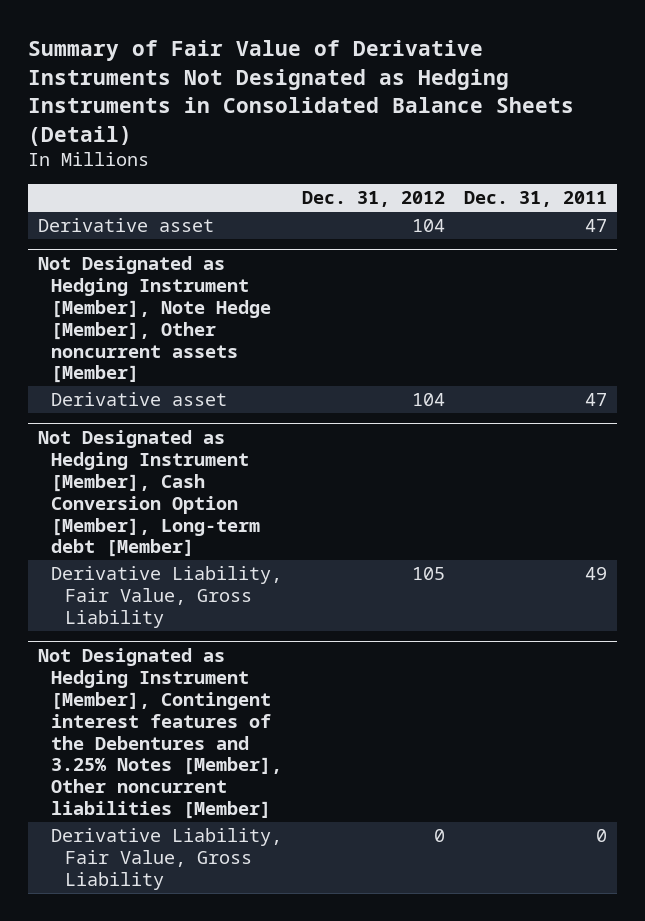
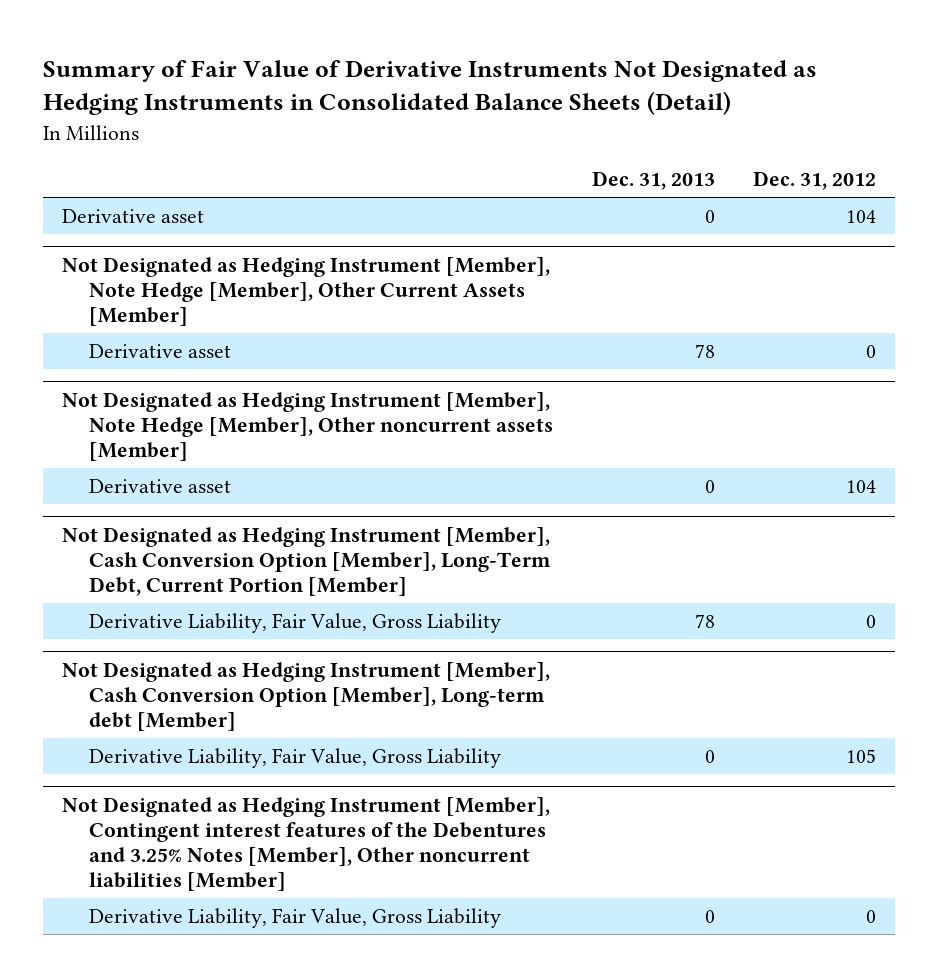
- | Dec. 31, 2012 | Dec. 31, 2011
+ | Dec. 31, 2013 | Dec. 31, 2012
+ Not Designated as Hedging Instrument [Member], Note Hedge [Member], Other Current Assets [Member]
+ Derivative asset | 78 | 0
+ Not Designated as Hedging Instrument [Member], Cash Conversion Option [Member], Long-Term Debt, Current Portion [Member]
+ Derivative Liability, Fair Value, Gross Liability | 78 | 0

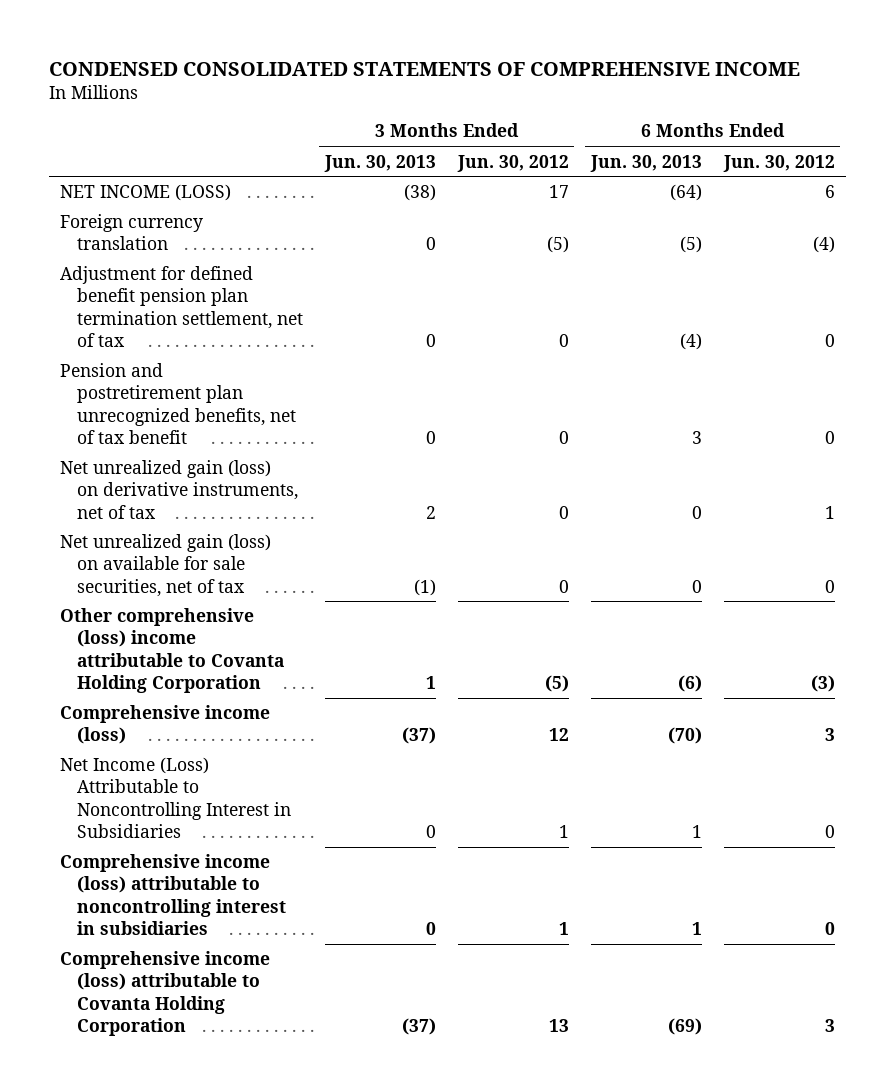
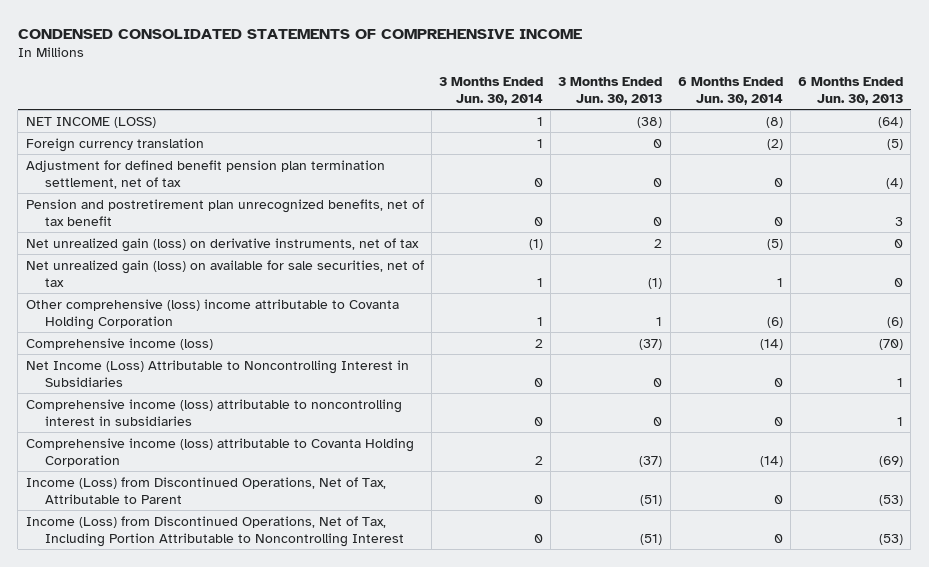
- | 3 Months Ended Jun. 30, 2013 | 3 Months Ended Jun. 30, 2012 | 6 Months Ended Jun. 30, 2013 | 6 Months Ended Jun. 30, 2012
+ | 3 Months Ended Jun. 30, 2014 | 3 Months Ended Jun. 30, 2013 | 6 Months Ended Jun. 30, 2014 | 6 Months Ended Jun. 30, 2013
+ Income (Loss) from Discontinued Operations, Net of Tax, Attributable to Parent | 0 | (51) | 0 | (53)
+ Income (Loss) from Discontinued Operations, Net of Tax, Including Portion Attributable to Noncontrolling Interest | 0 | (51) | 0 | (53)

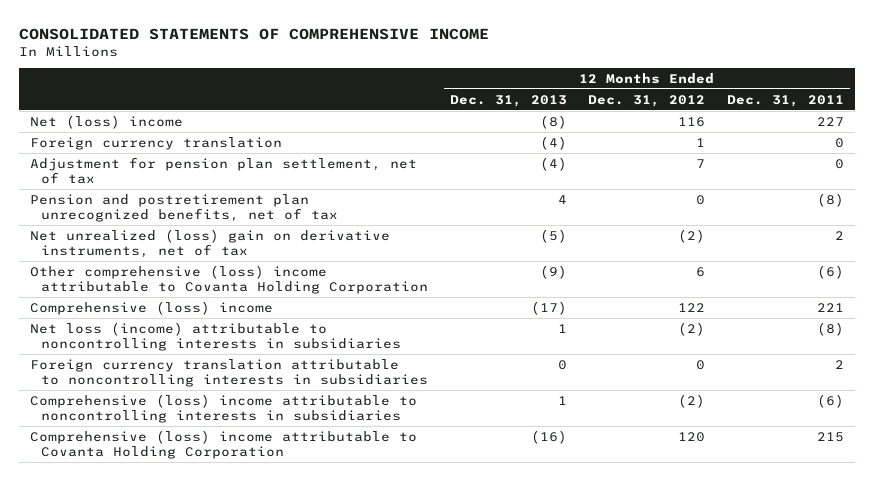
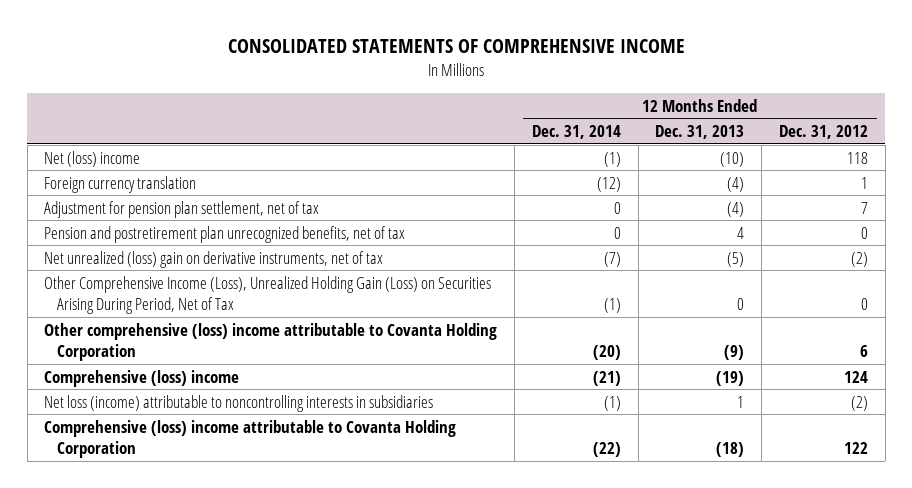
- | 12 Months Ended Dec. 31, 2013 | 12 Months Ended Dec. 31, 2012 | 12 Months Ended Dec. 31, 2011
+ | 12 Months Ended Dec. 31, 2014 | 12 Months Ended Dec. 31, 2013 | 12 Months Ended Dec. 31, 2012
- Net (loss) income | (8) | 116 | 227
+ Net (loss) income | (1) | (10) | 118
+ Other Comprehensive Income (Loss), Unrealized Holding Gain (Loss) on Securities Arising During Period, Net of Tax | (1) | 0 | 0
- Comprehensive (loss) income | (17) | 122 | 221
+ Comprehensive (loss) income | (21) | (19) | 124
- Foreign currency translation attributable to noncontrolling interests in subsidiaries | 0 | 0 | 2
- Comprehensive (loss) income attributable to noncontrolling interests in subsidiaries | 1 | (2) | (6)
- Comprehensive (loss) income attributable to Covanta Holding Corporation | (16) | 120 | 215
+ Comprehensive (loss) income attributable to Covanta Holding Corporation | (22) | (18) | 122

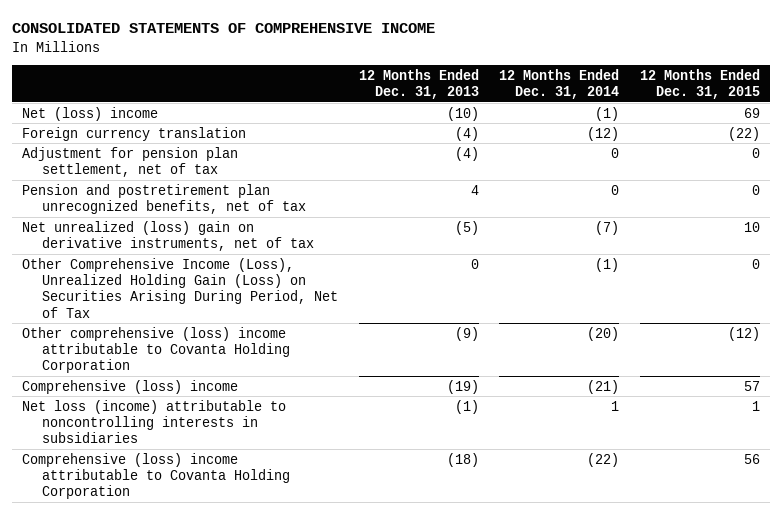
- | 12 Months Ended Dec. 31, 2014 | 12 Months Ended Dec. 31, 2013 | 12 Months Ended Dec. 31, 2012
+ | 12 Months Ended Dec. 31, 2013 | 12 Months Ended Dec. 31, 2014 | 12 Months Ended Dec. 31, 2015
- Net loss (income) attributable to noncontrolling interests in subsidiaries | (1) | 1 | (2)
+ Net loss (income) attributable to noncontrolling interests in subsidiaries | (1) | 1 | 1

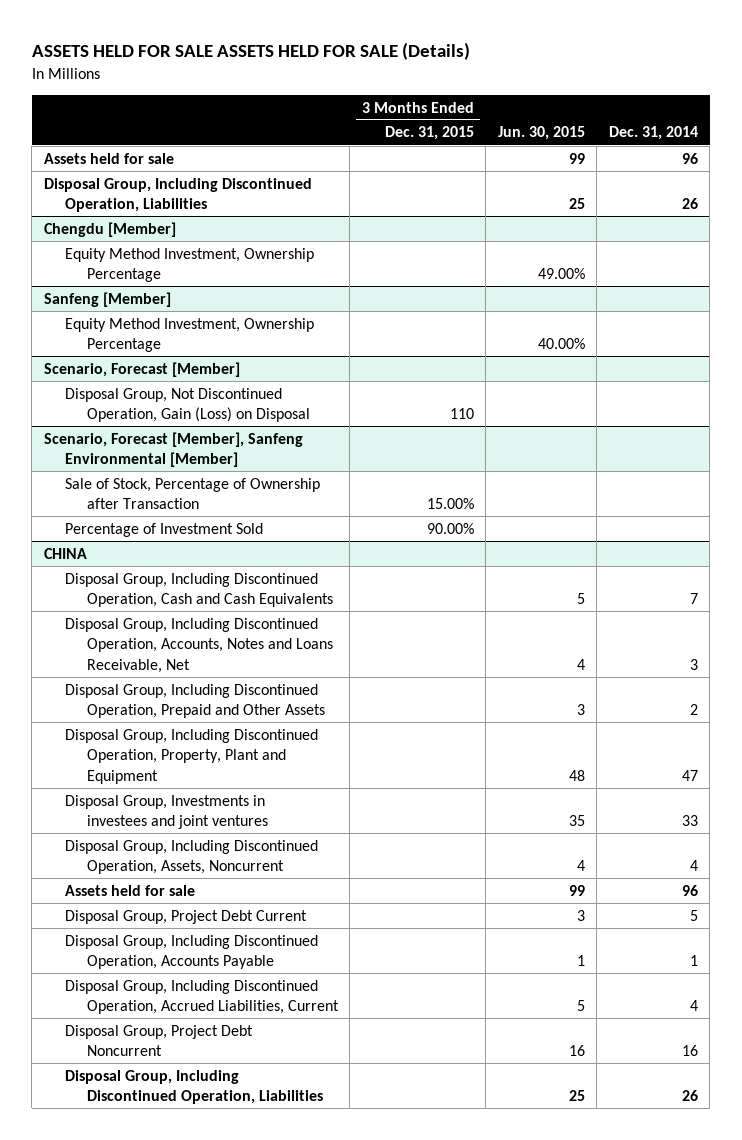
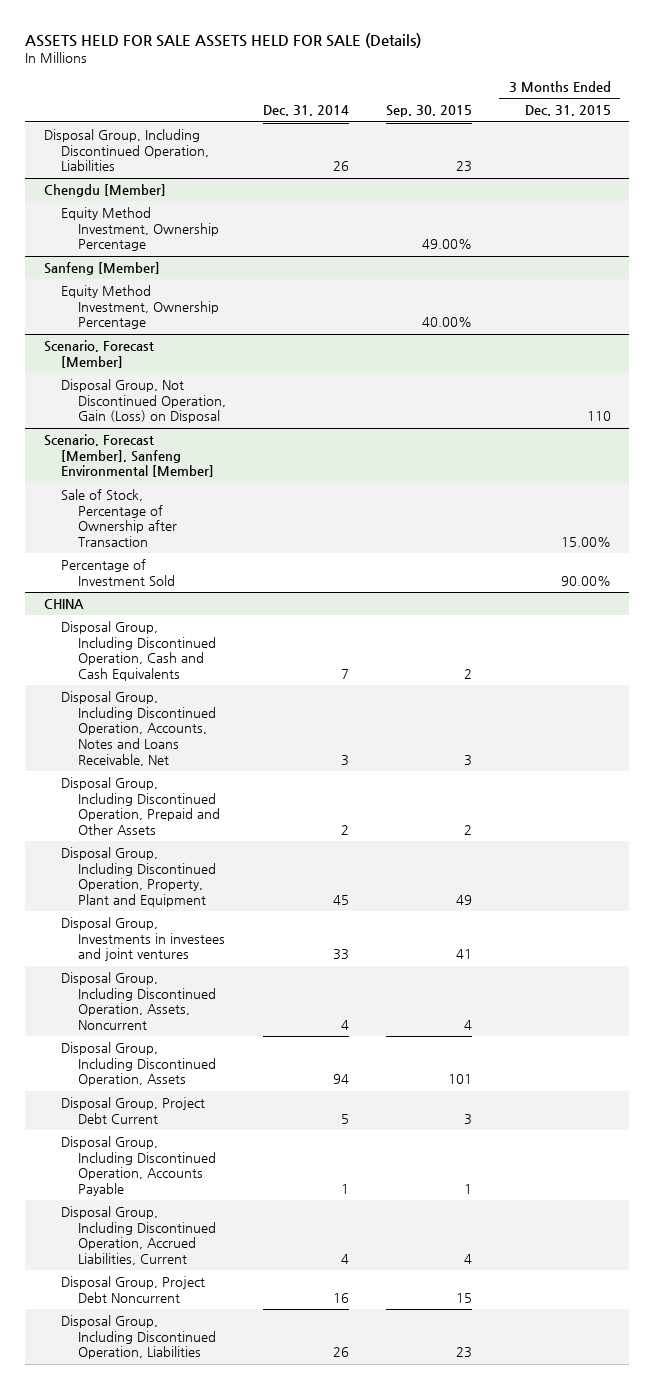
- | 3 Months Ended Dec. 31, 2015 | Jun. 30, 2015 | Dec. 31, 2014
+ | Dec. 31, 2014 | Sep. 30, 2015 | 3 Months Ended Dec. 31, 2015
- Assets held for sale | | 99 | 96
@ CHINA
- Disposal Group, Including Discontinued Operation, Property, Plant and Equipment | | 48 | 47
+ Disposal Group, Including Discontinued Operation, Property, Plant and Equipment | 45 | 49 |
- Assets held for sale | | 99 | 96
+ Disposal Group, Including Discontinued Operation, Assets | 94 | 101 |

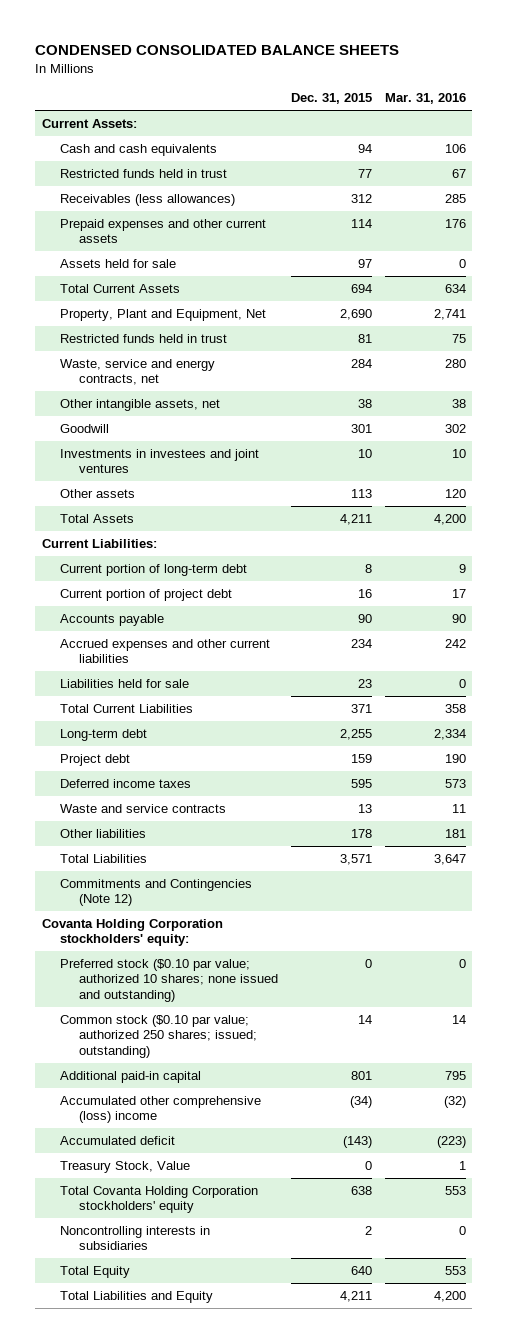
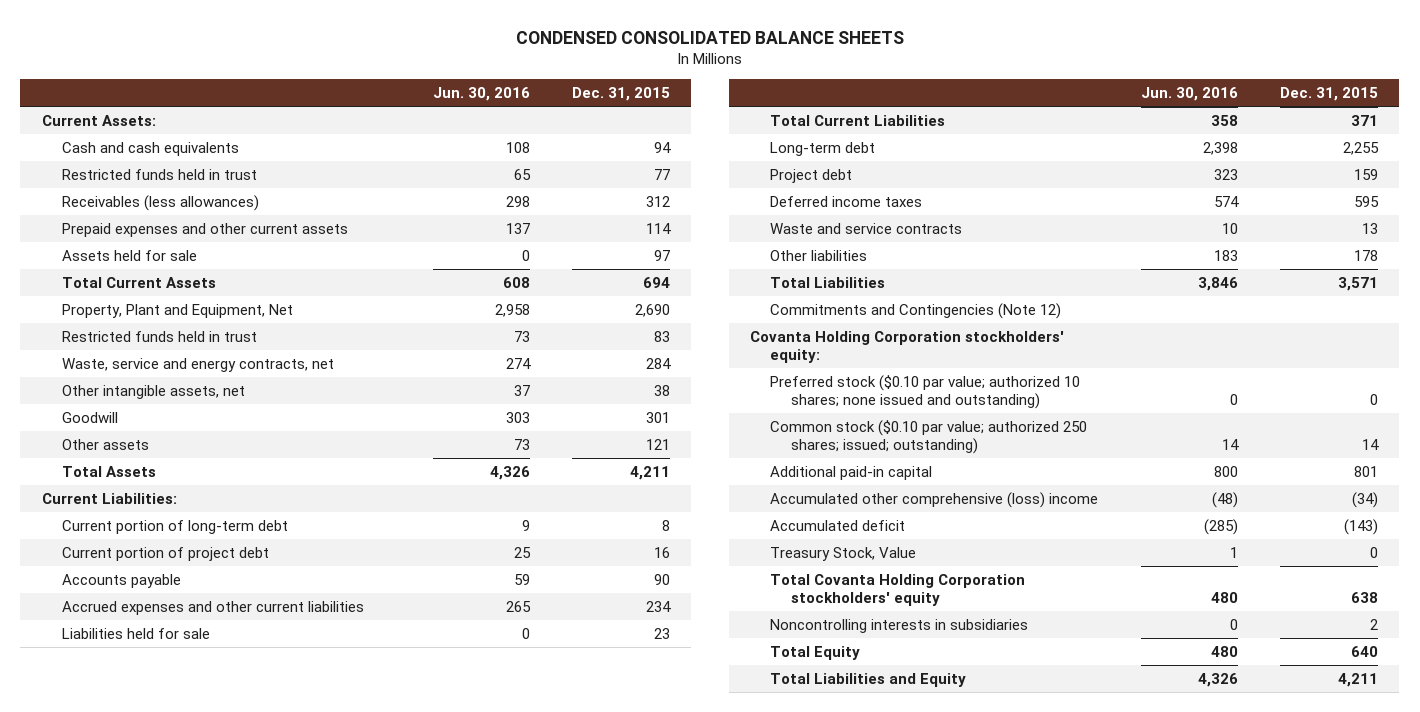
- | Dec. 31, 2015 | Mar. 31, 2016
+ | Jun. 30, 2016 | Dec. 31, 2015
- Restricted funds held in trust | 81 | 75
+ Restricted funds held in trust | 73 | 83
- Investments in investees and joint ventures | 10 | 10
- Other assets | 113 | 120
+ Other assets | 73 | 121

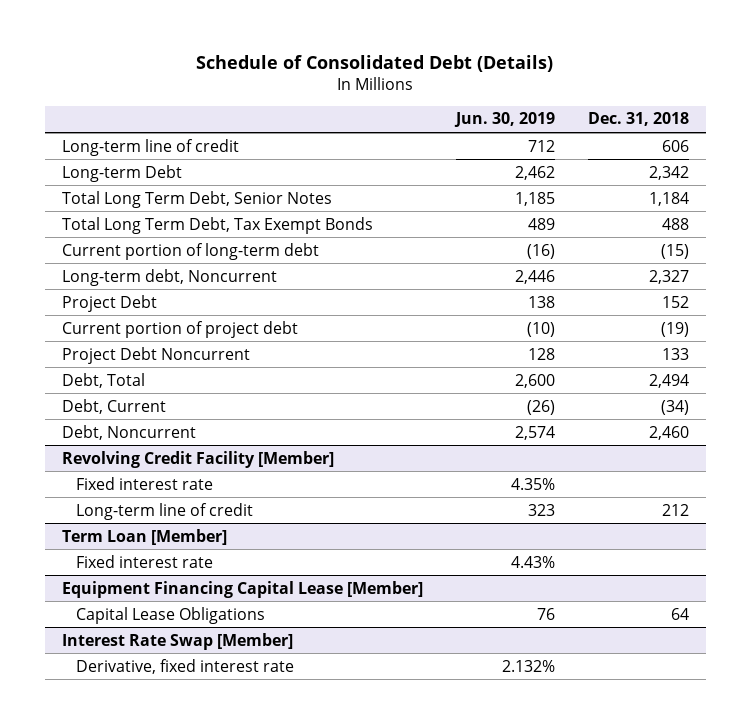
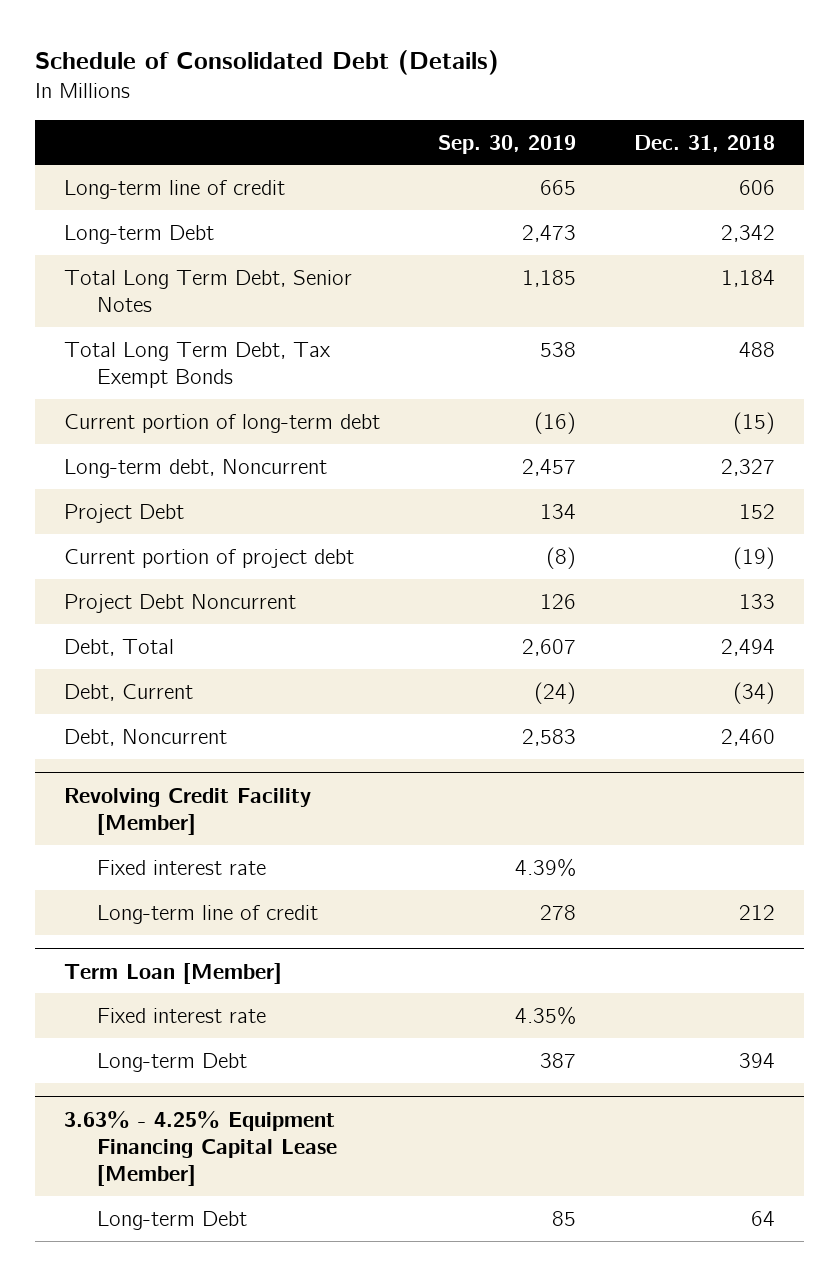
- | Jun. 30, 2019 | Dec. 31, 2018
+ | Sep. 30, 2019 | Dec. 31, 2018
- Equipment Financing Capital Lease [Member]
- Capital Lease Obligations | 76 | 64
- Interest Rate Swap [Member]
- Derivative, fixed interest rate | 2.132% |
@ Term Loan [Member]
+ Long-term Debt | 387 | 394
+ 3.63% - 4.25% Equipment Financing Capital Lease [Member]
+ Long-term Debt | 85 | 64

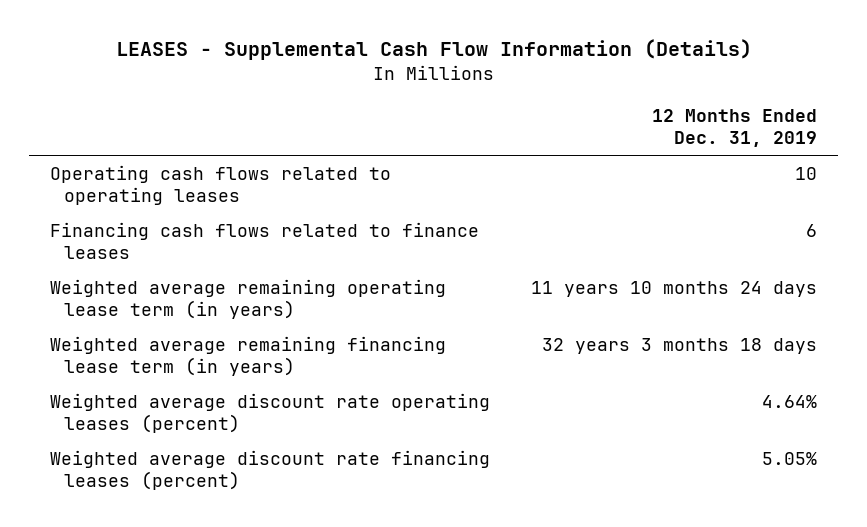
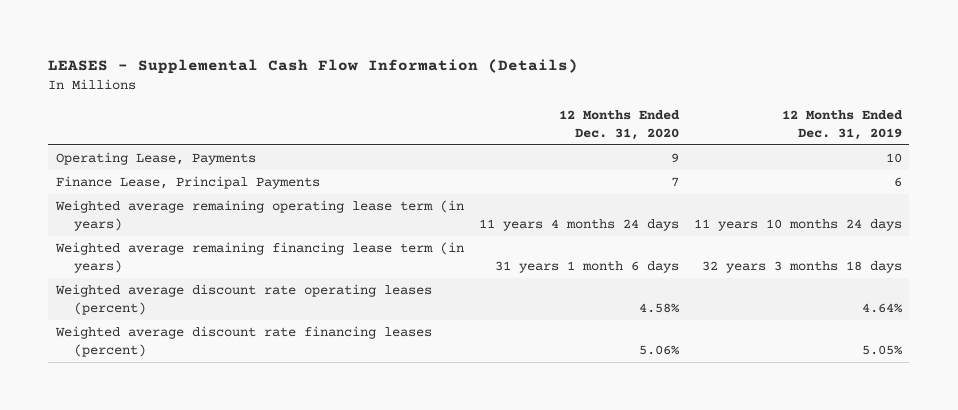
- | 12 Months Ended Dec. 31, 2019
+ | 12 Months Ended Dec. 31, 2020 | 12 Months Ended Dec. 31, 2019
- Operating cash flows related to operating leases | 10
- Financing cash flows related to finance leases | 6
+ Operating Lease, Payments | 9 | 10
+ Finance Lease, Principal Payments | 7 | 6

